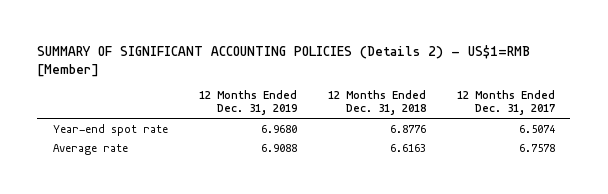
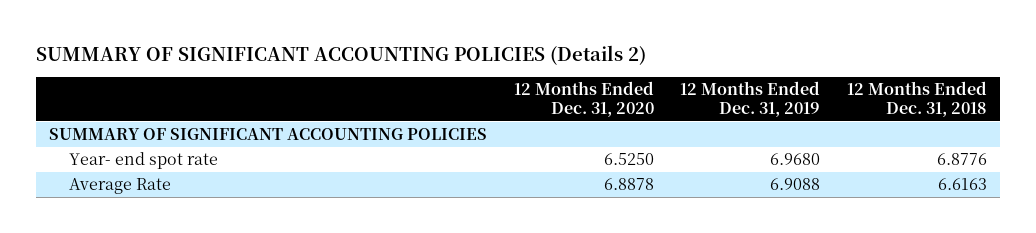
- SUMMARY OF SIGNIFICANT ACCOUNTING POLICIES (Details 2) - US$1=RMB [Member]
+ SUMMARY OF SIGNIFICANT ACCOUNTING POLICIES (Details 2)
- | 12 Months Ended Dec. 31, 2019 | 12 Months Ended Dec. 31, 2018 | 12 Months Ended Dec. 31, 2017
+ | 12 Months Ended Dec. 31, 2020 | 12 Months Ended Dec. 31, 2019 | 12 Months Ended Dec. 31, 2018
- Year-end spot rate | 6.9680 | 6.8776 | 6.5074
- Average rate | 6.9088 | 6.6163 | 6.7578
+ SUMMARY OF SIGNIFICANT ACCOUNTING POLICIES
+ Year- end spot rate | 6.5250 | 6.9680 | 6.8776
+ Average Rate | 6.8878 | 6.9088 | 6.6163

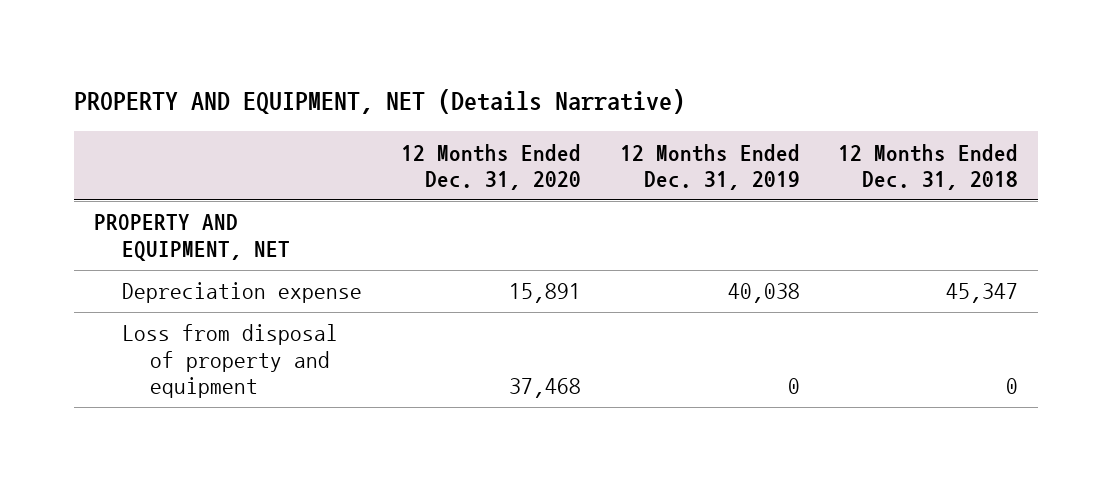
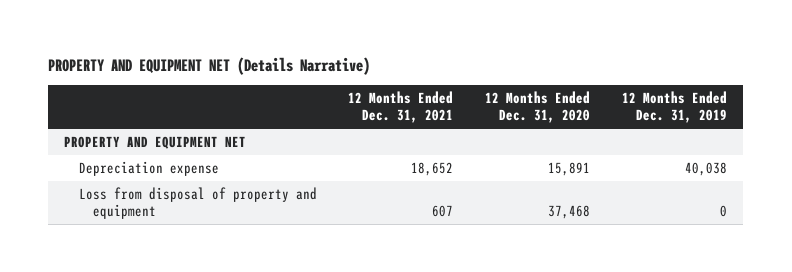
- PROPERTY AND EQUIPMENT, NET (Details Narrative)
+ PROPERTY AND EQUIPMENT NET (Details Narrative)
- | 12 Months Ended Dec. 31, 2020 | 12 Months Ended Dec. 31, 2019 | 12 Months Ended Dec. 31, 2018
+ | 12 Months Ended Dec. 31, 2021 | 12 Months Ended Dec. 31, 2020 | 12 Months Ended Dec. 31, 2019
- PROPERTY AND EQUIPMENT, NET
+ PROPERTY AND EQUIPMENT NET

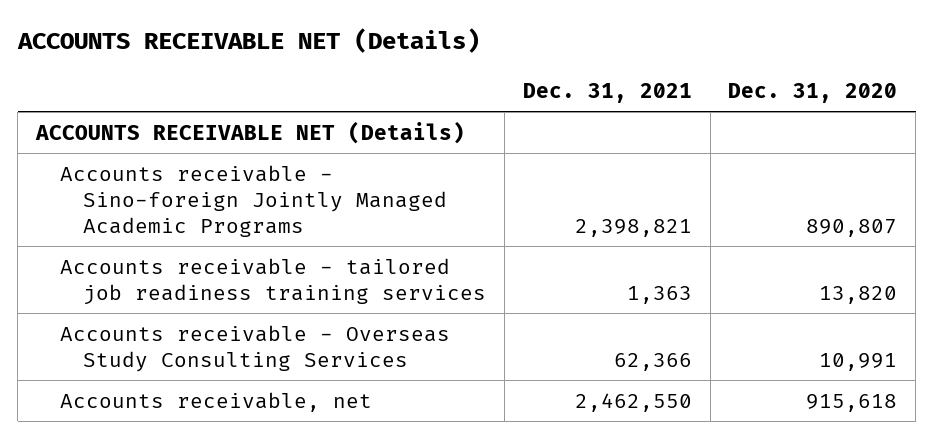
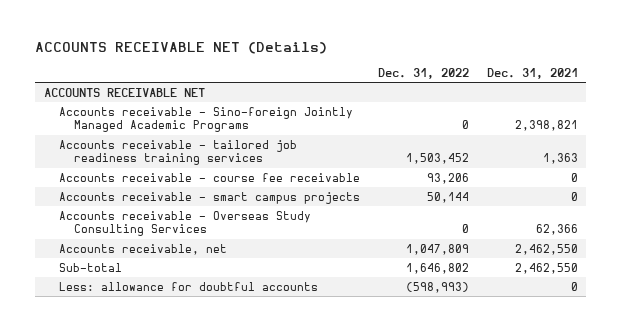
- | Dec. 31, 2021 | Dec. 31, 2020
+ | Dec. 31, 2022 | Dec. 31, 2021
- ACCOUNTS RECEIVABLE NET (Details)
+ ACCOUNTS RECEIVABLE NET
+ Accounts receivable - course fee receivable | 93,206 | 0
+ Accounts receivable - smart campus projects | 50,144 | 0
+ Sub-total | 1,646,802 | 2,462,550
+ Less: allowance for doubtful accounts | (598,993) | 0

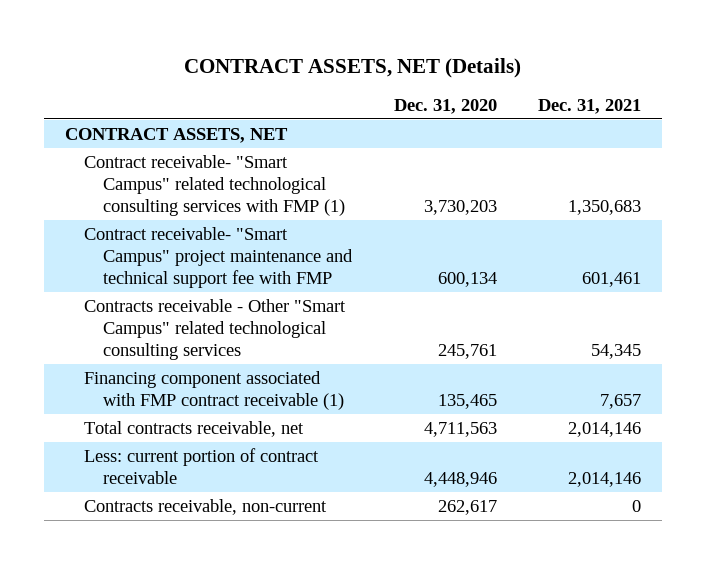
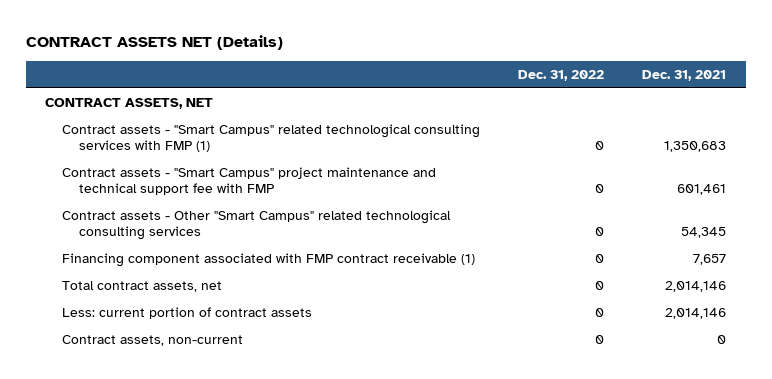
- CONTRACT ASSETS, NET (Details)
+ CONTRACT ASSETS NET (Details)
- | Dec. 31, 2020 | Dec. 31, 2021
+ | Dec. 31, 2022 | Dec. 31, 2021
- Contract receivable- "Smart Campus" related technological consulting services with FMP (1) | 3,730,203 | 1,350,683
- Contract receivable- "Smart Campus" project maintenance and technical support fee with FMP | 600,134 | 601,461
- Contracts receivable - Other "Smart Campus" related technological consulting services | 245,761 | 54,345
+ Contract assets - "Smart Campus" related technological consulting services with FMP (1) | 0 | 1,350,683
+ Contract assets - "Smart Campus" project maintenance and technical support fee with FMP | 0 | 601,461
+ Contract assets - Other "Smart Campus" related technological consulting services | 0 | 54,345
- Total contracts receivable, net | 4,711,563 | 2,014,146
- Less: current portion of contract receivable | 4,448,946 | 2,014,146
- Contracts receivable, non-current | 262,617 | 0
+ Total contract assets, net | 0 | 2,014,146
+ Less: current portion of contract assets | 0 | 2,014,146
+ Contract assets, non-current | 0 | 0

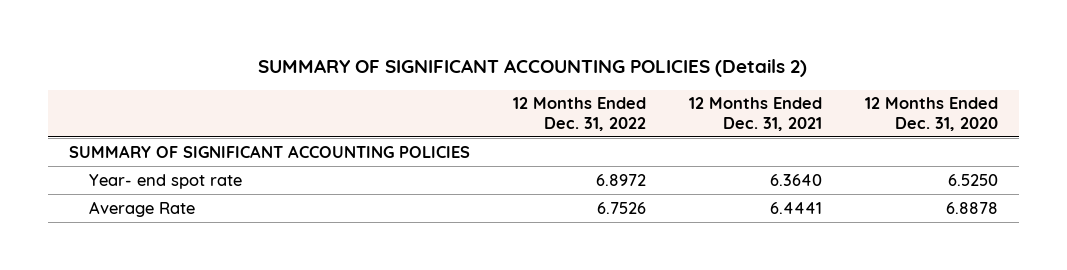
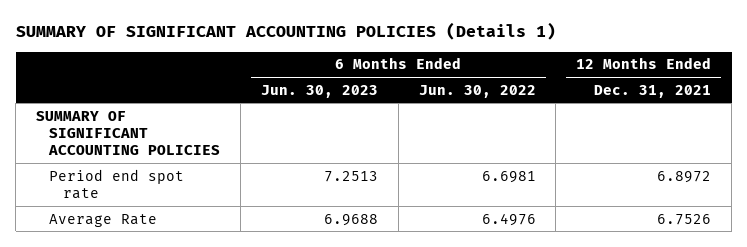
- SUMMARY OF SIGNIFICANT ACCOUNTING POLICIES (Details 2)
+ SUMMARY OF SIGNIFICANT ACCOUNTING POLICIES (Details 1)
- | 12 Months Ended Dec. 31, 2022 | 12 Months Ended Dec. 31, 2021 | 12 Months Ended Dec. 31, 2020
+ | 6 Months Ended Jun. 30, 2023 | 6 Months Ended Jun. 30, 2022 | 12 Months Ended Dec. 31, 2021
- Year- end spot rate | 6.8972 | 6.3640 | 6.5250
- Average Rate | 6.7526 | 6.4441 | 6.8878
+ Period end spot rate | 7.2513 | 6.6981 | 6.8972
+ Average Rate | 6.9688 | 6.4976 | 6.7526

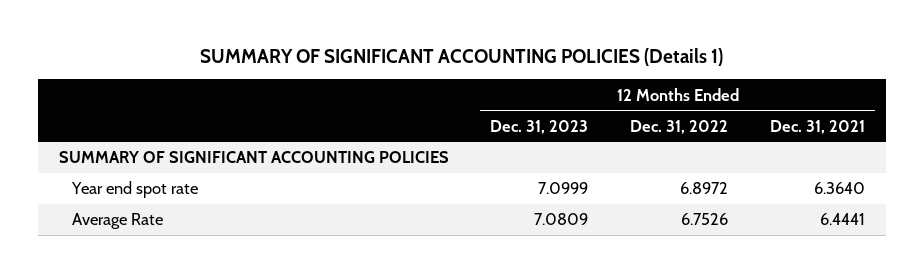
- | 6 Months Ended Jun. 30, 2023 | 6 Months Ended Jun. 30, 2022 | 12 Months Ended Dec. 31, 2021
+ | 12 Months Ended Dec. 31, 2023 | 12 Months Ended Dec. 31, 2022 | 12 Months Ended Dec. 31, 2021
- Period end spot rate | 7.2513 | 6.6981 | 6.8972
- Average Rate | 6.9688 | 6.4976 | 6.7526
+ Year end spot rate | 7.0999 | 6.8972 | 6.3640
+ Average Rate | 7.0809 | 6.7526 | 6.4441

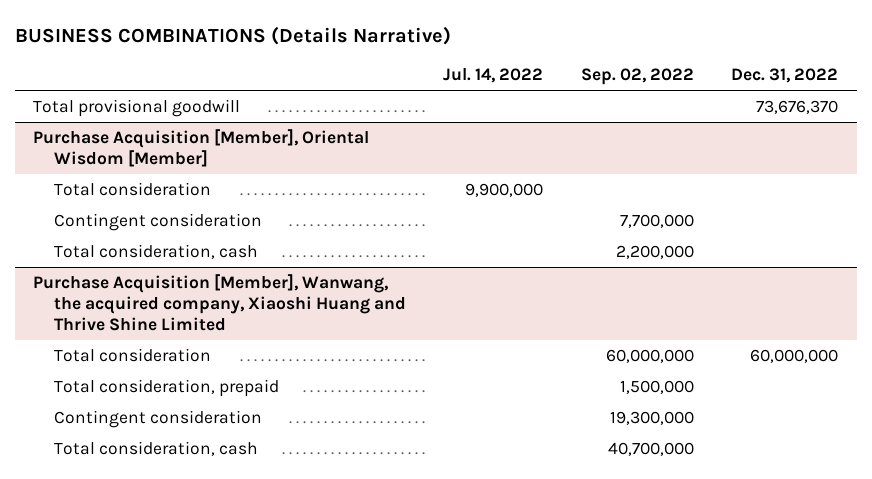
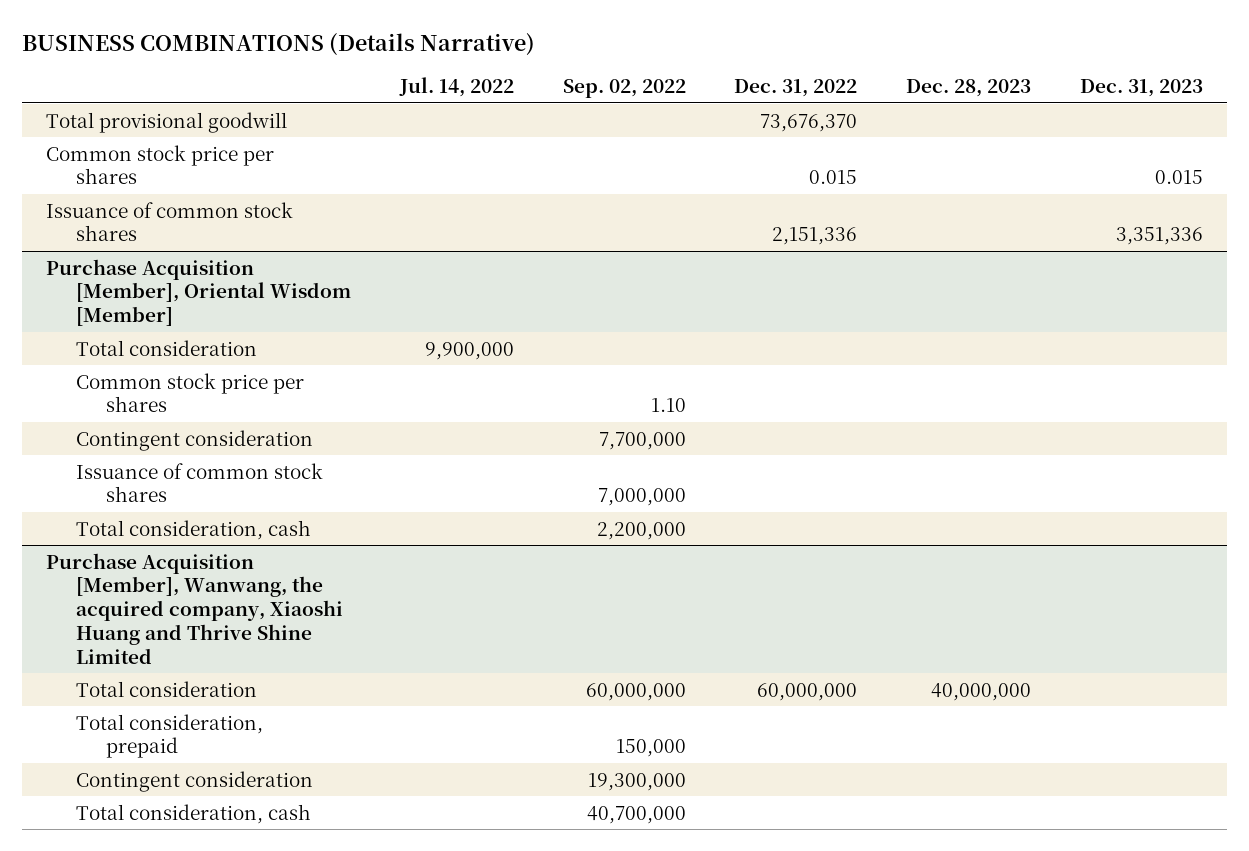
- | Jul. 14, 2022 | Sep. 02, 2022 | Dec. 31, 2022
+ | Jul. 14, 2022 | Sep. 02, 2022 | Dec. 31, 2022 | Dec. 28, 2023 | Dec. 31, 2023
+ Common stock price per shares | | | 0.015 | | 0.015
+ Issuance of common stock shares | | | 2,151,336 | | 3,351,336
@ Purchase Acquisition [Member], Oriental Wisdom [Member]
+ Common stock price per shares | | 1.10 | | |
+ Issuance of common stock shares | | 7,000,000 | | |
@ Purchase Acquisition [Member], Wanwang, the acquired company, Xiaoshi Huang and Thrive Shine Limited
- Total consideration, prepaid | | 1,500,000 |
+ Total consideration, prepaid | | 150,000 | | |

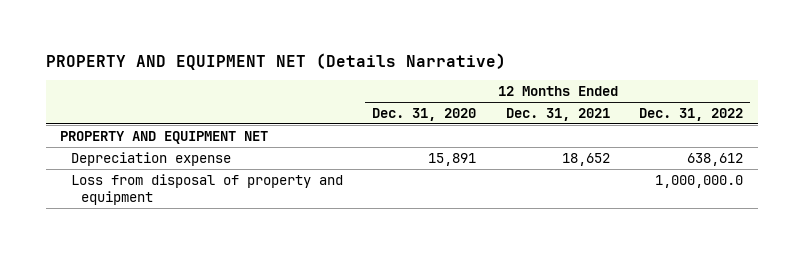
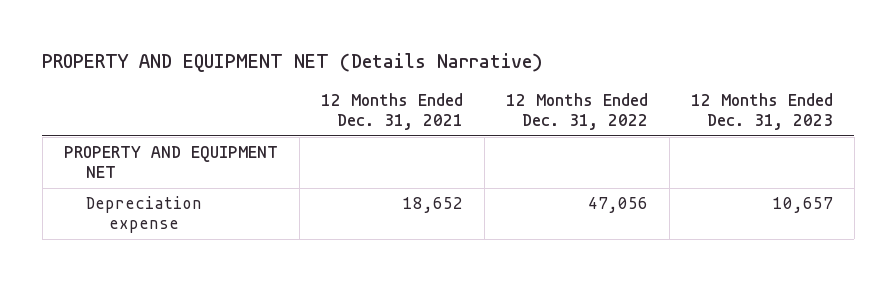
- | 12 Months Ended Dec. 31, 2020 | 12 Months Ended Dec. 31, 2021 | 12 Months Ended Dec. 31, 2022
+ | 12 Months Ended Dec. 31, 2021 | 12 Months Ended Dec. 31, 2022 | 12 Months Ended Dec. 31, 2023
- Depreciation expense | 15,891 | 18,652 | 638,612
- Loss from disposal of property and equipment | | | 1,000,000.0
+ Depreciation expense | 18,652 | 47,056 | 10,657

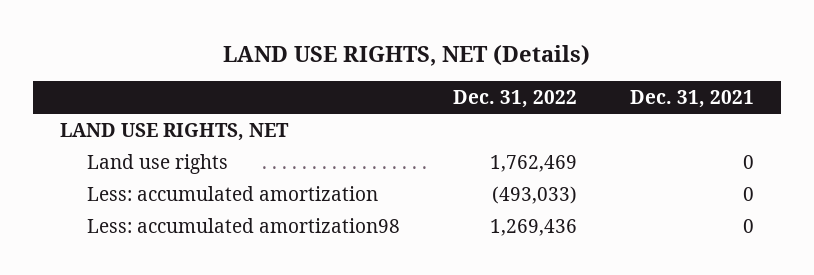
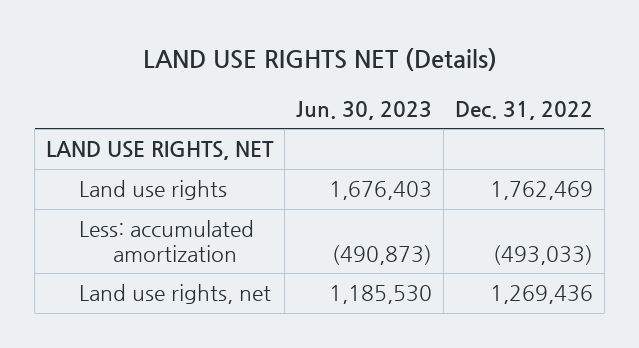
- LAND USE RIGHTS, NET (Details)
+ LAND USE RIGHTS NET (Details)
- | Dec. 31, 2022 | Dec. 31, 2021
+ | Jun. 30, 2023 | Dec. 31, 2022
- Less: accumulated amortization98 | 1,269,436 | 0
+ Land use rights, net | 1,185,530 | 1,269,436

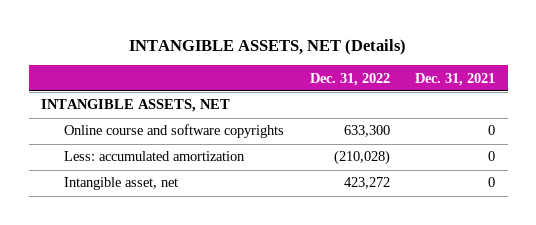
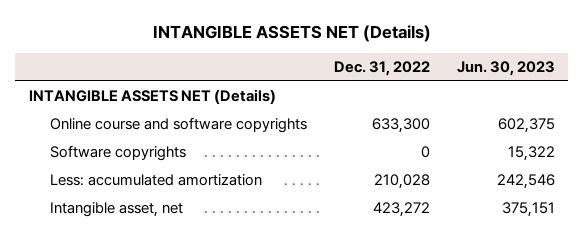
- INTANGIBLE ASSETS, NET (Details)
+ INTANGIBLE ASSETS NET (Details)
- | Dec. 31, 2022 | Dec. 31, 2021
+ | Dec. 31, 2022 | Jun. 30, 2023
- INTANGIBLE ASSETS, NET
+ INTANGIBLE ASSETS NET (Details)
- Less: accumulated amortization | (210,028) | 0
+ Software copyrights | 0 | 15,322
+ Less: accumulated amortization | 210,028 | 242,546

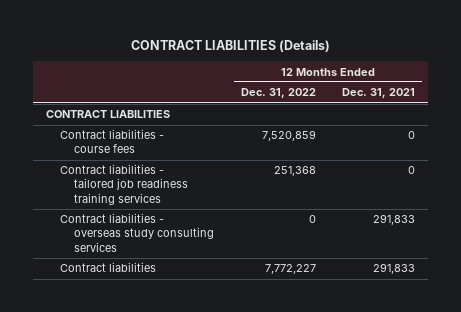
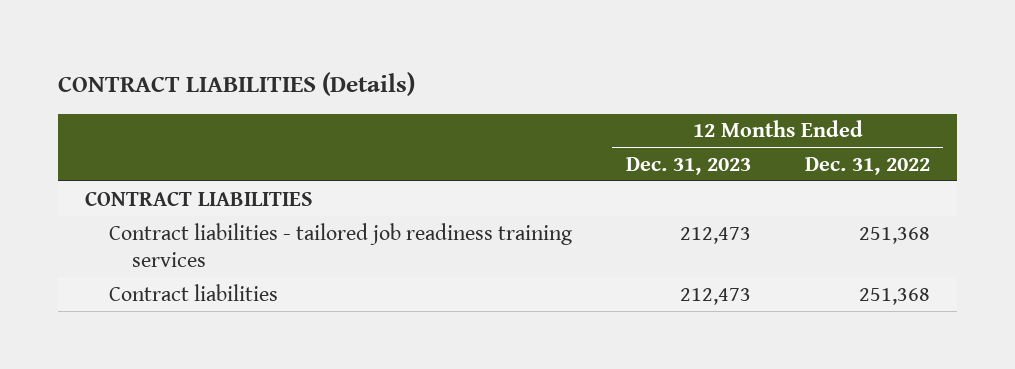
- | 12 Months Ended Dec. 31, 2022 | 12 Months Ended Dec. 31, 2021
+ | 12 Months Ended Dec. 31, 2023 | 12 Months Ended Dec. 31, 2022
- Contract liabilities - course fees | 7,520,859 | 0
- Contract liabilities - overseas study consulting services | 0 | 291,833
- Contract liabilities | 7,772,227 | 291,833
+ Contract liabilities | 212,473 | 251,368

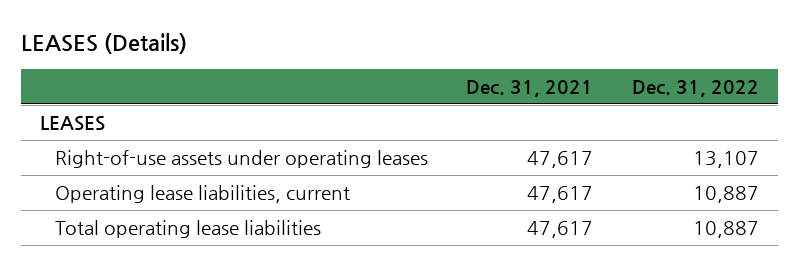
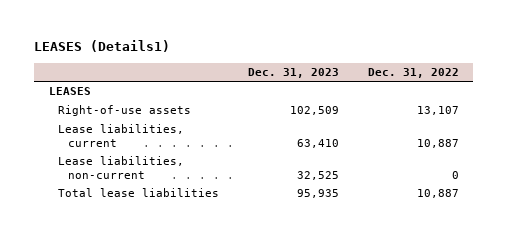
- LEASES (Details)
+ LEASES (Details1)
- | Dec. 31, 2021 | Dec. 31, 2022
+ | Dec. 31, 2023 | Dec. 31, 2022
- Right-of-use assets under operating leases | 47,617 | 13,107
- Operating lease liabilities, current | 47,617 | 10,887
- Total operating lease liabilities | 47,617 | 10,887
+ Right-of-use assets | 102,509 | 13,107
+ Lease liabilities, current | 63,410 | 10,887
+ Lease liabilities, non-current | 32,525 | 0
+ Total lease liabilities | 95,935 | 10,887

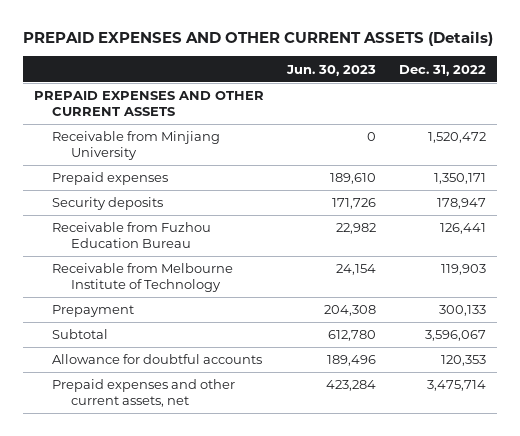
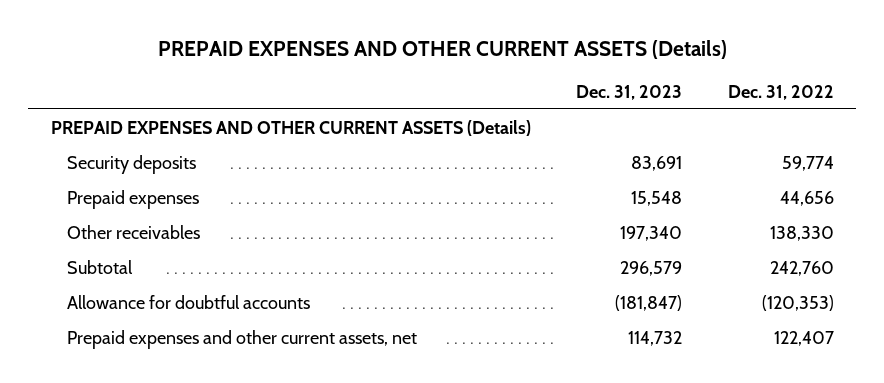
- | Jun. 30, 2023 | Dec. 31, 2022
+ | Dec. 31, 2023 | Dec. 31, 2022
- PREPAID EXPENSES AND OTHER CURRENT ASSETS
- Receivable from Minjiang University | 0 | 1,520,472
- Prepaid expenses | 189,610 | 1,350,171
- Security deposits | 171,726 | 178,947
- Receivable from Fuzhou Education Bureau | 22,982 | 126,441
- Receivable from Melbourne Institute of Technology | 24,154 | 119,903
- Prepayment | 204,308 | 300,133
- Subtotal | 612,780 | 3,596,067
- Allowance for doubtful accounts | 189,496 | 120,353
- Prepaid expenses and other current assets, net | 423,284 | 3,475,714
+ PREPAID EXPENSES AND OTHER CURRENT ASSETS (Details)
+ Security deposits | 83,691 | 59,774
+ Prepaid expenses | 15,548 | 44,656
+ Other receivables | 197,340 | 138,330
+ Subtotal | 296,579 | 242,760
+ Allowance for doubtful accounts | (181,847) | (120,353)
+ Prepaid expenses and other current assets, net | 114,732 | 122,407

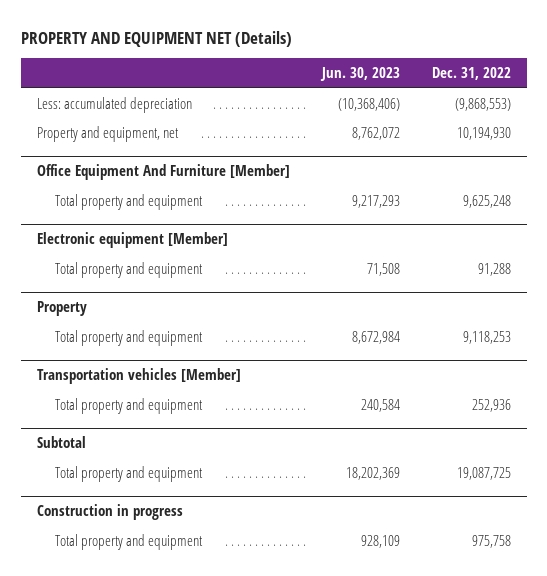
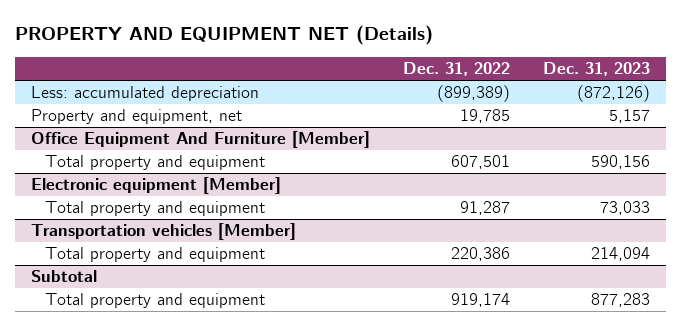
- | Jun. 30, 2023 | Dec. 31, 2022
+ | Dec. 31, 2022 | Dec. 31, 2023
- Less: accumulated depreciation | (10,368,406) | (9,868,553)
- Property and equipment, net | 8,762,072 | 10,194,930
+ Less: accumulated depreciation | (899,389) | (872,126)
+ Property and equipment, net | 19,785 | 5,157
@ Office Equipment And Furniture [Member]
- Total property and equipment | 9,217,293 | 9,625,248
+ Total property and equipment | 607,501 | 590,156
@ Electronic equipment [Member]
- Total property and equipment | 71,508 | 91,288
- Property
- Total property and equipment | 8,672,984 | 9,118,253
@ Electronic equipment [Member]
+ Total property and equipment | 91,287 | 73,033
@ Transportation vehicles [Member]
- Total property and equipment | 240,584 | 252,936
+ Total property and equipment | 220,386 | 214,094
@ Subtotal
- Total property and equipment | 18,202,369 | 19,087,725
- Construction in progress
- Total property and equipment | 928,109 | 975,758
@ Subtotal
+ Total property and equipment | 919,174 | 877,283

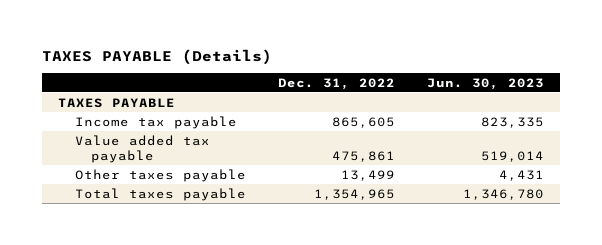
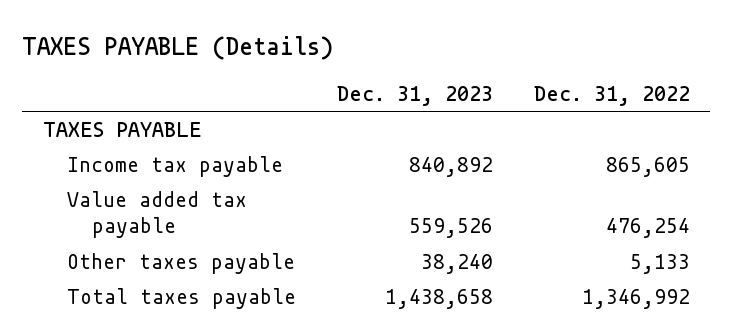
- | Dec. 31, 2022 | Jun. 30, 2023
+ | Dec. 31, 2023 | Dec. 31, 2022
- Value added tax payable | 475,861 | 519,014
- Other taxes payable | 13,499 | 4,431
- Total taxes payable | 1,354,965 | 1,346,780
+ Value added tax payable | 559,526 | 476,254
+ Other taxes payable | 38,240 | 5,133
+ Total taxes payable | 1,438,658 | 1,346,992

